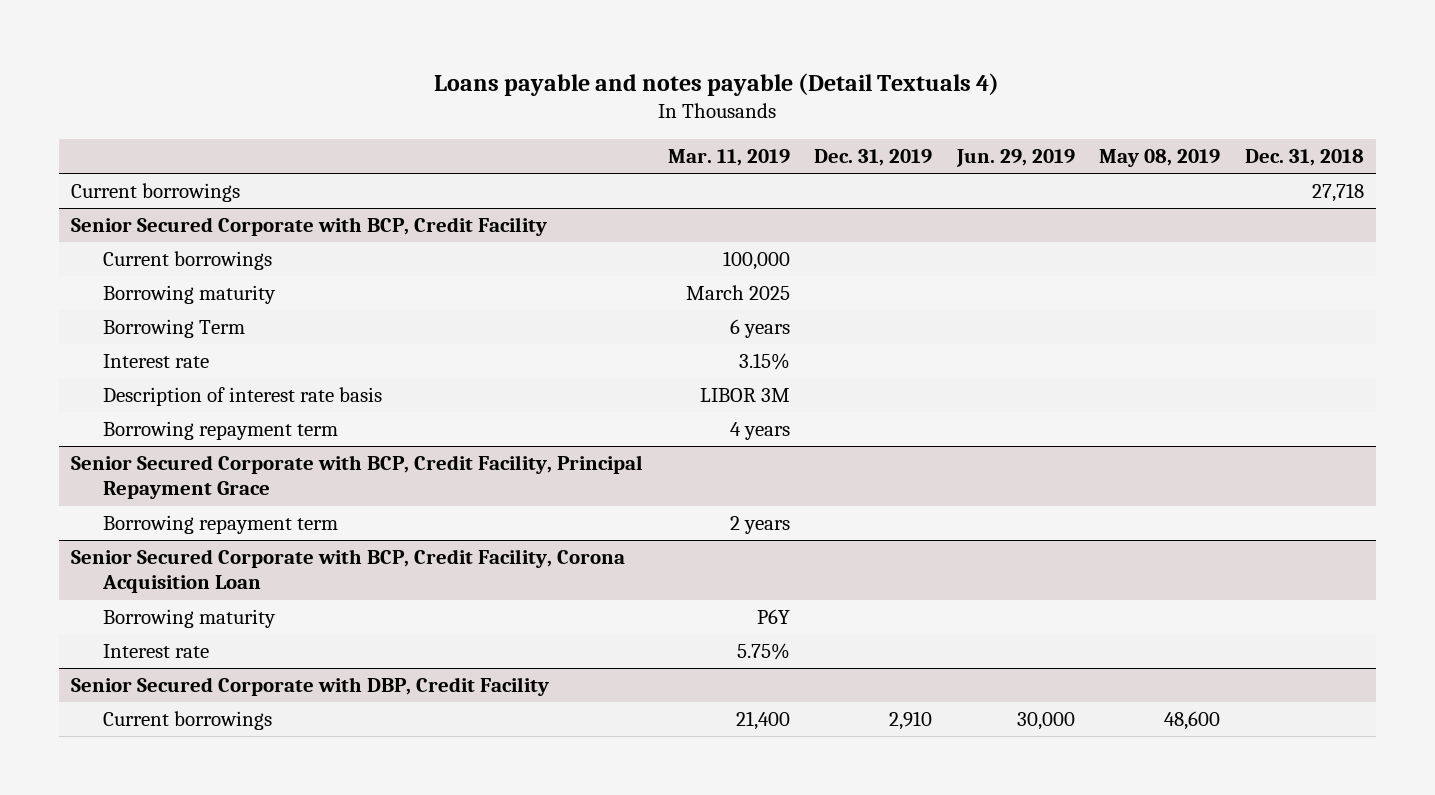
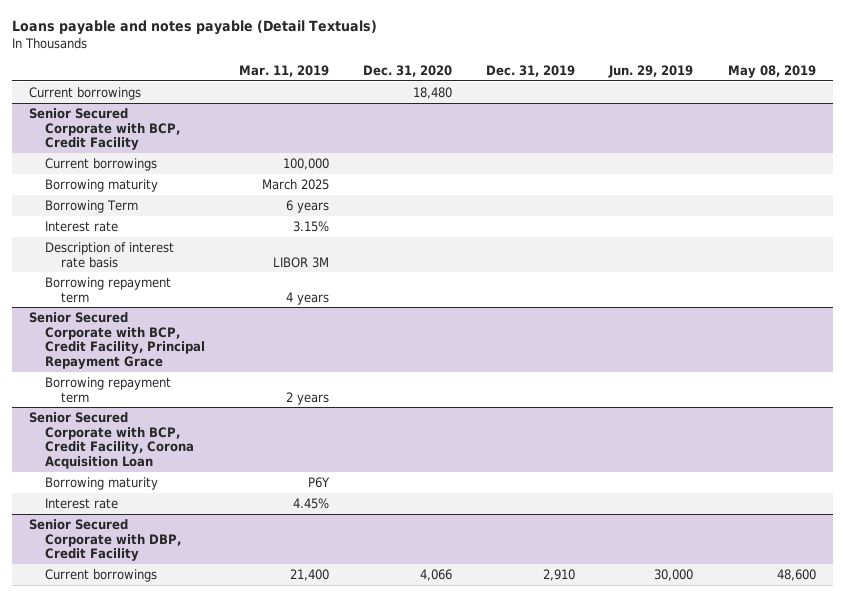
- Loans payable and notes payable (Detail Textuals 4)
+ Loans payable and notes payable (Detail Textuals)
- | Mar. 11, 2019 | Dec. 31, 2019 | Jun. 29, 2019 | May 08, 2019 | Dec. 31, 2018
+ | Mar. 11, 2019 | Dec. 31, 2020 | Dec. 31, 2019 | Jun. 29, 2019 | May 08, 2019
@ Senior Secured Corporate with BCP, Credit Facility, Corona Acquisition Loan
- Interest rate | 5.75% | | | |
+ Interest rate | 4.45% | | | |

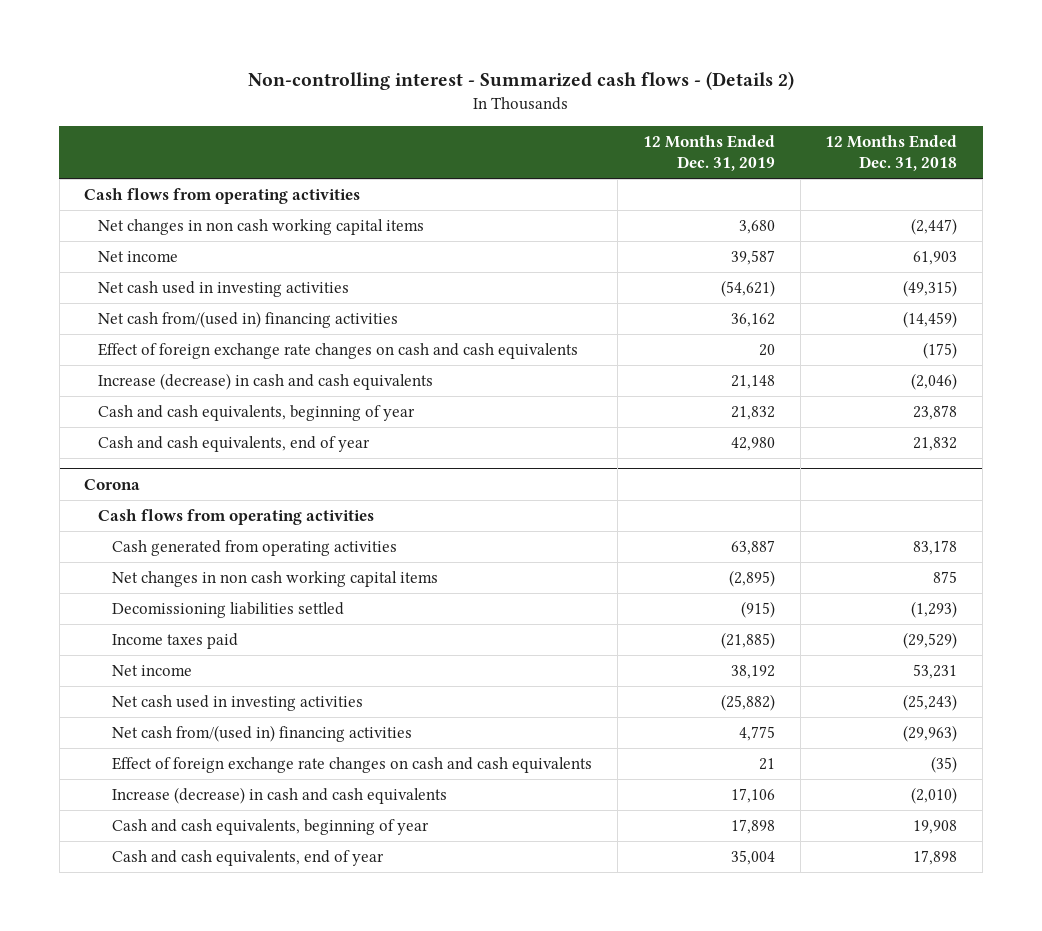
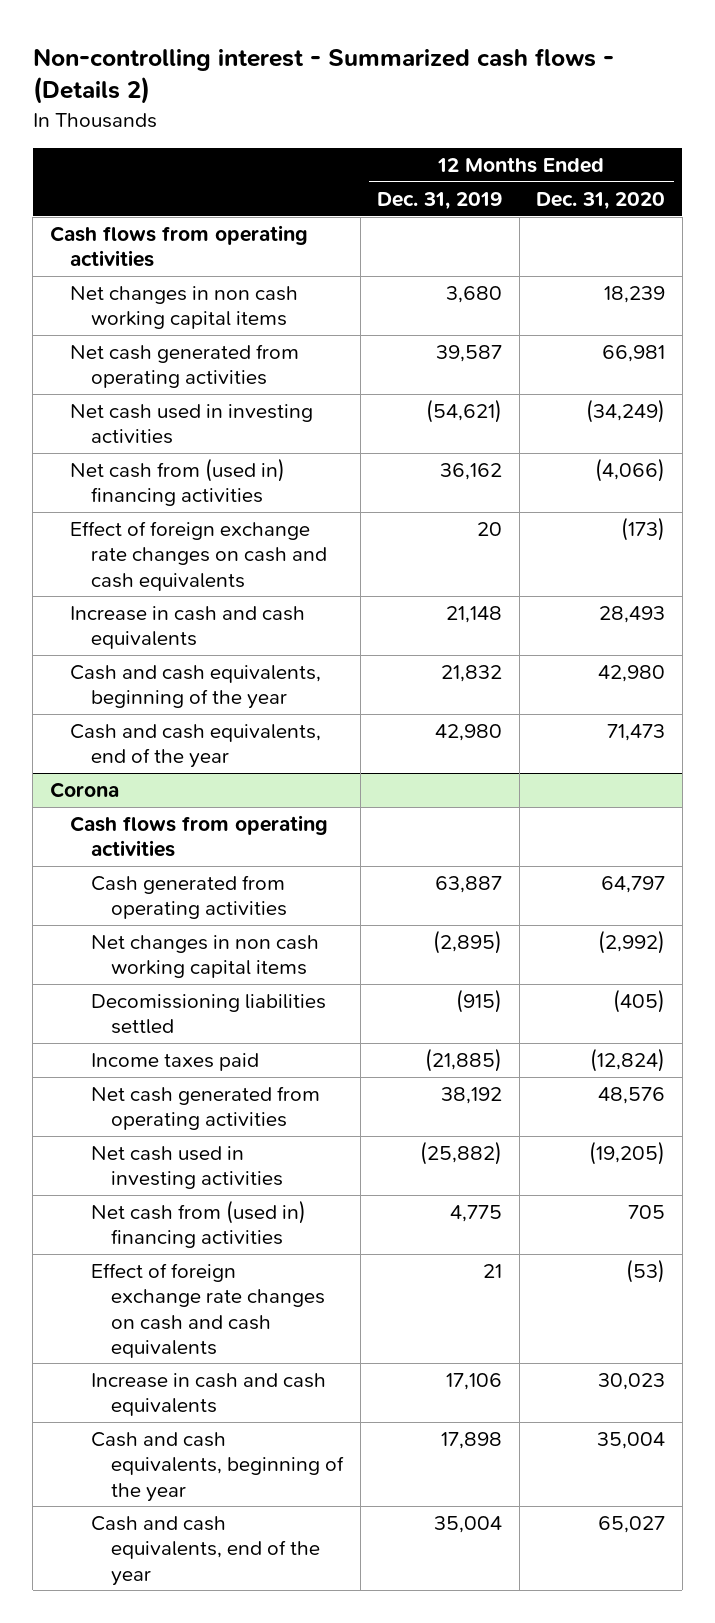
- | 12 Months Ended Dec. 31, 2019 | 12 Months Ended Dec. 31, 2018
+ | 12 Months Ended Dec. 31, 2019 | 12 Months Ended Dec. 31, 2020
- Net income | 39,587 | 61,903
+ Net cash generated from operating activities | 39,587 | 66,981
- Net cash from/(used in) financing activities | 36,162 | (14,459)
+ Net cash from (used in) financing activities | 36,162 | (4,066)
- Increase (decrease) in cash and cash equivalents | 21,148 | (2,046)
- Cash and cash equivalents, beginning of year | 21,832 | 23,878
- Cash and cash equivalents, end of year | 42,980 | 21,832
+ Increase in cash and cash equivalents | 21,148 | 28,493
+ Cash and cash equivalents, beginning of the year | 21,832 | 42,980
+ Cash and cash equivalents, end of the year | 42,980 | 71,473
@ Corona
- Net income | 38,192 | 53,231
+ Net cash generated from operating activities | 38,192 | 48,576
- Net cash from/(used in) financing activities | 4,775 | (29,963)
+ Net cash from (used in) financing activities | 4,775 | 705
- Increase (decrease) in cash and cash equivalents | 17,106 | (2,010)
- Cash and cash equivalents, beginning of year | 17,898 | 19,908
- Cash and cash equivalents, end of year | 35,004 | 17,898
+ Increase in cash and cash equivalents | 17,106 | 30,023
+ Cash and cash equivalents, beginning of the year | 17,898 | 35,004
+ Cash and cash equivalents, end of the year | 35,004 | 65,027

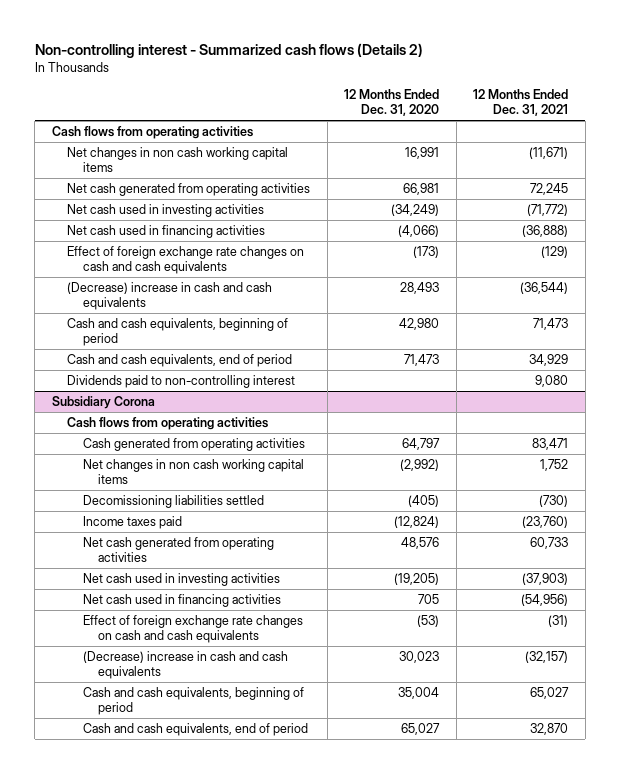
- Non-controlling interest - Summarized cash flows - (Details 2)
+ Non-controlling interest - Summarized cash flows (Details 2)
- | 12 Months Ended Dec. 31, 2019 | 12 Months Ended Dec. 31, 2020
+ | 12 Months Ended Dec. 31, 2020 | 12 Months Ended Dec. 31, 2021
- Net changes in non cash working capital items | 3,680 | 18,239
+ Net changes in non cash working capital items | 16,991 | (11,671)
- Net cash from (used in) financing activities | 36,162 | (4,066)
+ Net cash used in financing activities | (4,066) | (36,888)
- Increase in cash and cash equivalents | 21,148 | 28,493
- Cash and cash equivalents, beginning of the year | 21,832 | 42,980
- Cash and cash equivalents, end of the year | 42,980 | 71,473
- Corona
+ (Decrease) increase in cash and cash equivalents | 28,493 | (36,544)
+ Cash and cash equivalents, beginning of period | 42,980 | 71,473
+ Cash and cash equivalents, end of period | 71,473 | 34,929
+ Dividends paid to non-controlling interest | | 9,080
+ Subsidiary Corona
- Net cash from (used in) financing activities | 4,775 | 705
+ Net cash used in financing activities | 705 | (54,956)
- Increase in cash and cash equivalents | 17,106 | 30,023
- Cash and cash equivalents, beginning of the year | 17,898 | 35,004
- Cash and cash equivalents, end of the year | 35,004 | 65,027
+ (Decrease) increase in cash and cash equivalents | 30,023 | (32,157)
+ Cash and cash equivalents, beginning of period | 35,004 | 65,027
+ Cash and cash equivalents, end of period | 65,027 | 32,870

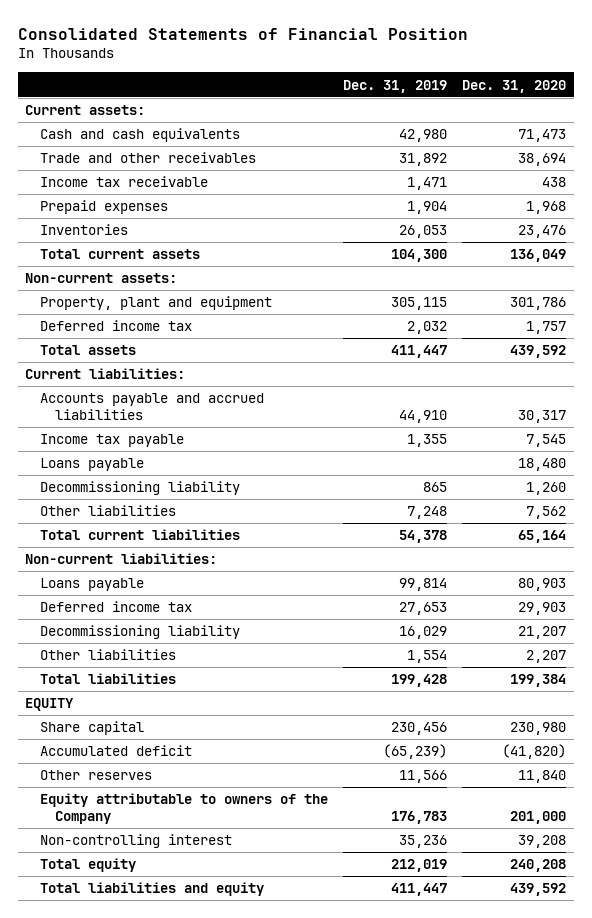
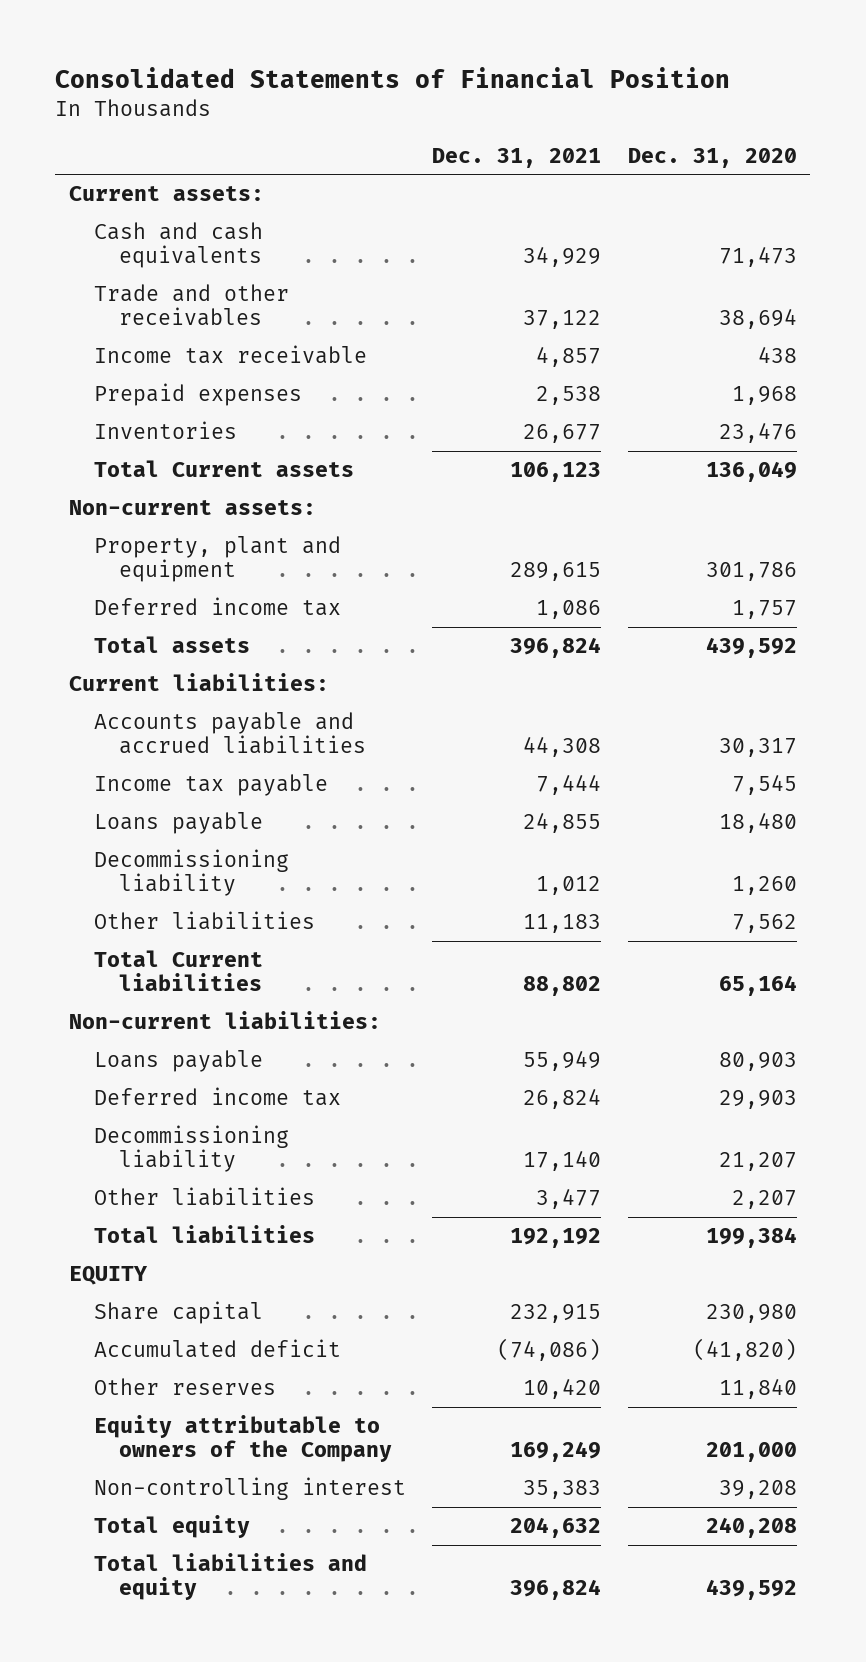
- | Dec. 31, 2019 | Dec. 31, 2020
+ | Dec. 31, 2021 | Dec. 31, 2020
- Total current assets | 104,300 | 136,049
+ Total Current assets | 106,123 | 136,049
- Total current liabilities | 54,378 | 65,164
+ Total Current liabilities | 88,802 | 65,164

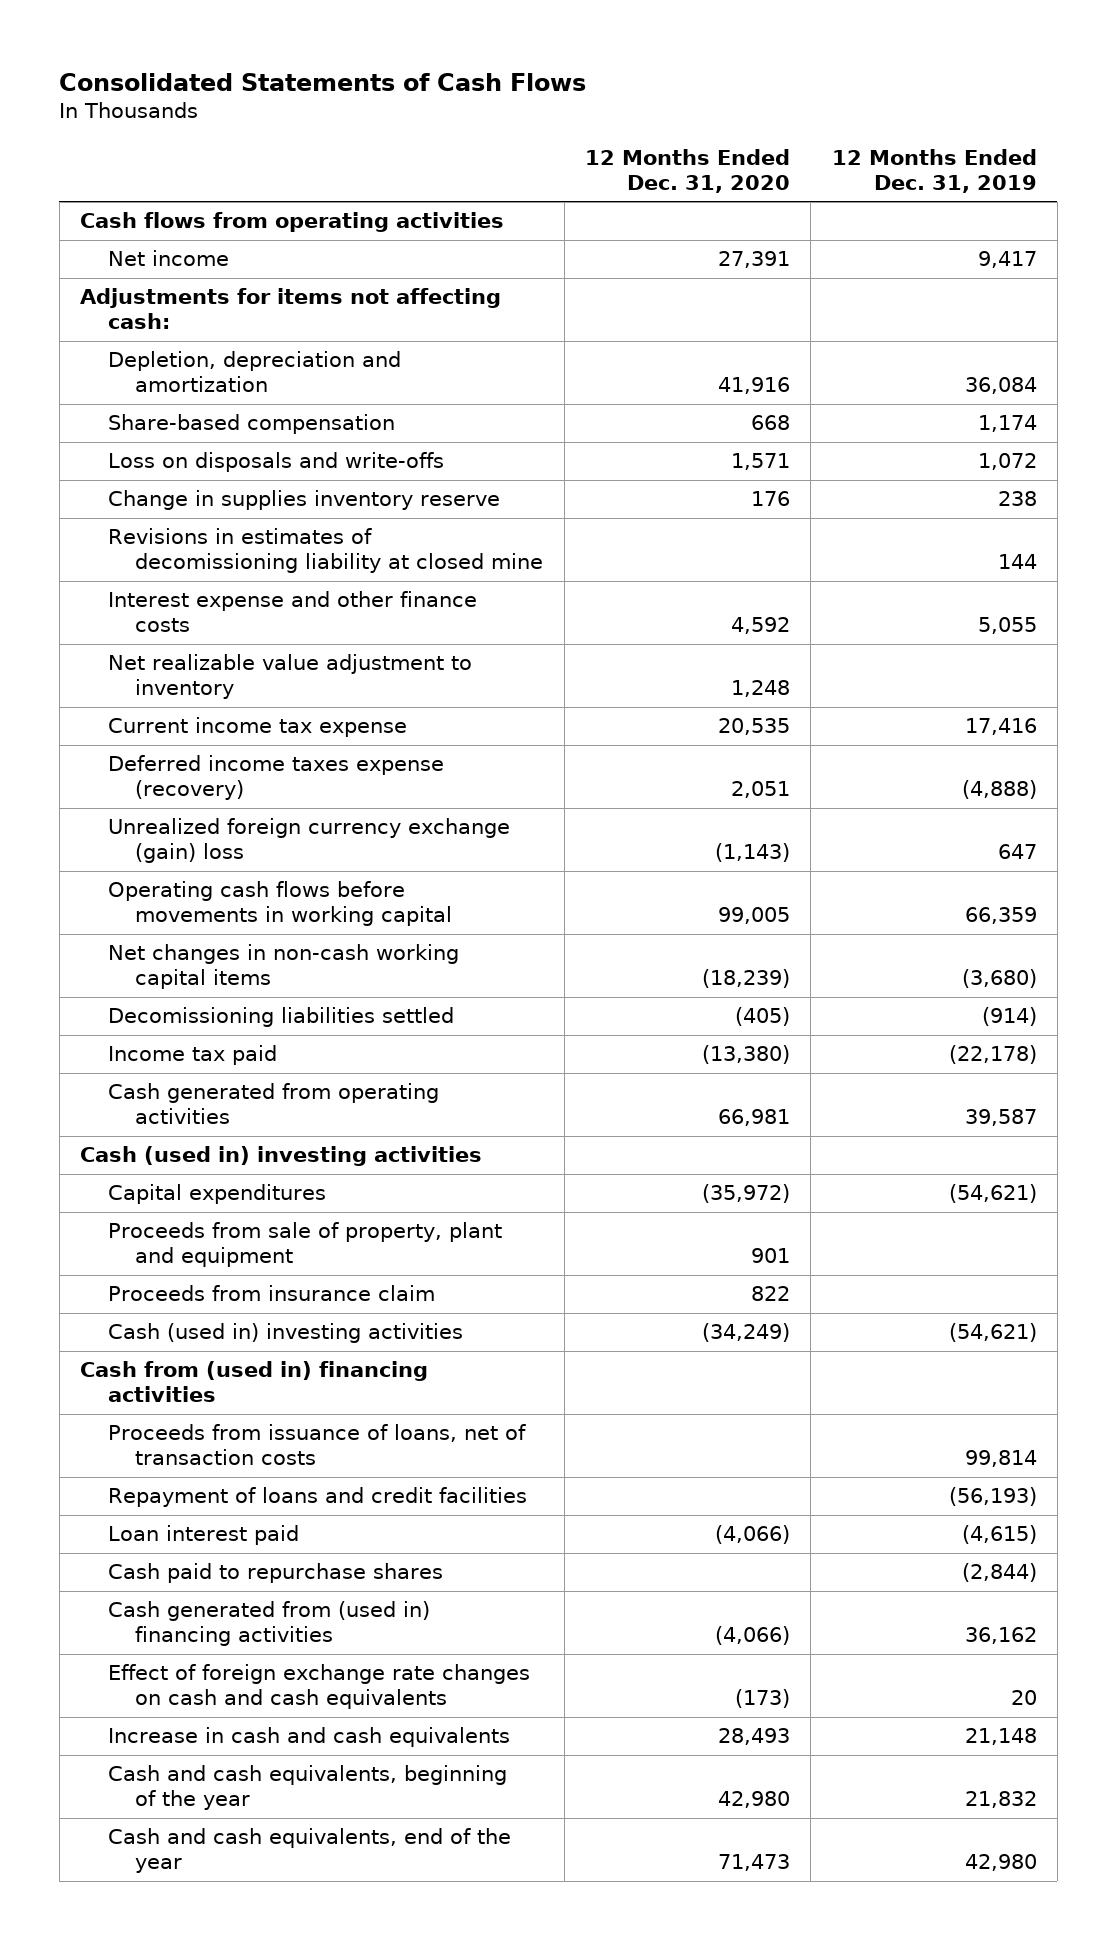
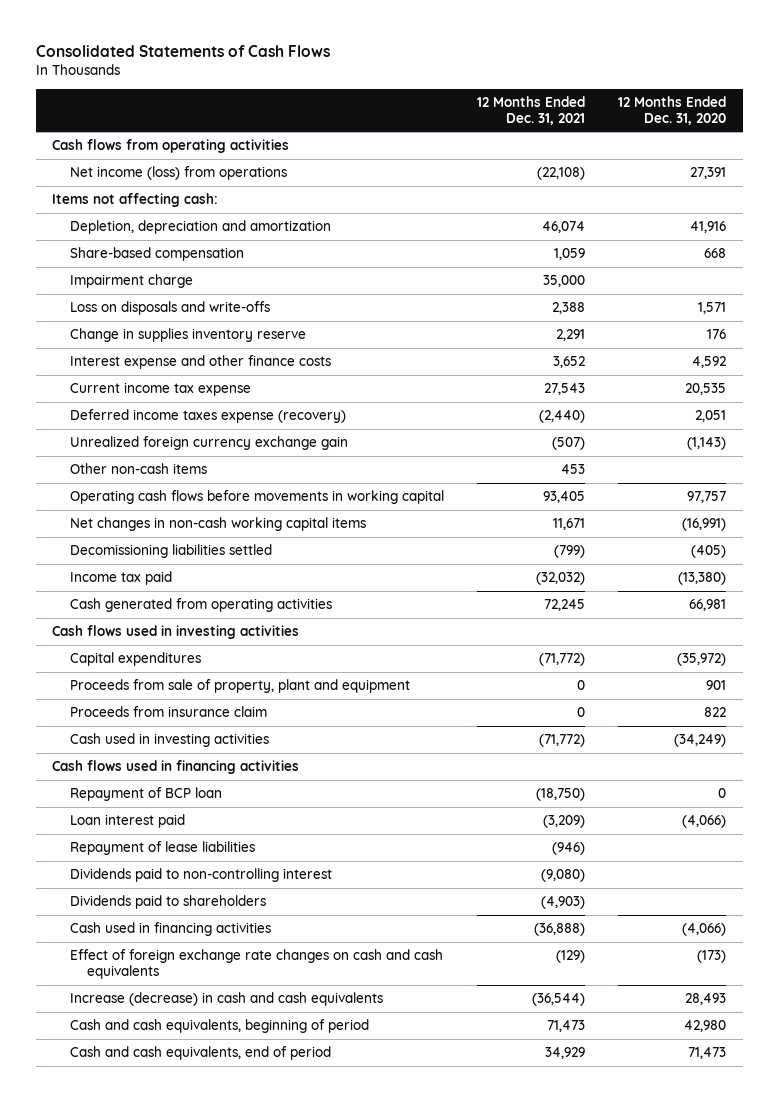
- | 12 Months Ended Dec. 31, 2020 | 12 Months Ended Dec. 31, 2019
+ | 12 Months Ended Dec. 31, 2021 | 12 Months Ended Dec. 31, 2020
- Net income | 27,391 | 9,417
- Adjustments for items not affecting cash:
+ Net income (loss) from operations | (22,108) | 27,391
+ Items not affecting cash:
+ Impairment charge | 35,000 |
- Revisions in estimates of decomissioning liability at closed mine | | 144
- Net realizable value adjustment to inventory | 1,248 |
- Unrealized foreign currency exchange (gain) loss | (1,143) | 647
- Operating cash flows before movements in working capital | 99,005 | 66,359
- Net changes in non-cash working capital items | (18,239) | (3,680)
+ Unrealized foreign currency exchange gain | (507) | (1,143)
+ Other non-cash items | 453 |
+ Operating cash flows before movements in working capital | 93,405 | 97,757
+ Net changes in non-cash working capital items | 11,671 | (16,991)
- Cash (used in) investing activities
+ Cash flows used in investing activities
- Cash (used in) investing activities | (34,249) | (54,621)
- Cash from (used in) financing activities
- Proceeds from issuance of loans, net of transaction costs | | 99,814
- Repayment of loans and credit facilities | | (56,193)
+ Cash used in investing activities | (71,772) | (34,249)
+ Cash flows used in financing activities
+ Repayment of BCP loan | (18,750) | 0
- Cash paid to repurchase shares | | (2,844)
- Cash generated from (used in) financing activities | (4,066) | 36,162
+ Repayment of lease liabilities | (946) |
+ Dividends paid to non-controlling interest | (9,080) |
+ Dividends paid to shareholders | (4,903) |
+ Cash used in financing activities | (36,888) | (4,066)
- Increase in cash and cash equivalents | 28,493 | 21,148
- Cash and cash equivalents, beginning of the year | 42,980 | 21,832
- Cash and cash equivalents, end of the year | 71,473 | 42,980
+ Increase (decrease) in cash and cash equivalents | (36,544) | 28,493
+ Cash and cash equivalents, beginning of period | 71,473 | 42,980
+ Cash and cash equivalents, end of period | 34,929 | 71,473

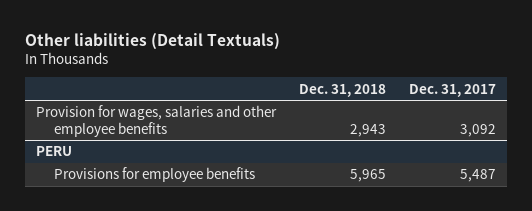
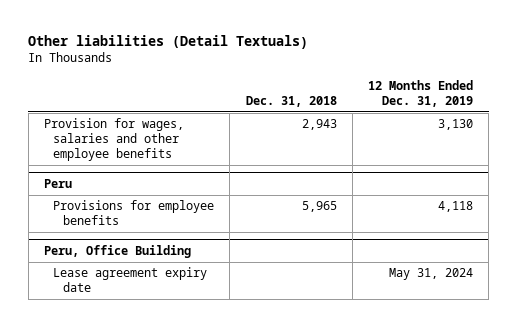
- | Dec. 31, 2018 | Dec. 31, 2017
+ | Dec. 31, 2018 | 12 Months Ended Dec. 31, 2019
- PERU
+ Peru
+ Peru, Office Building
+ Lease agreement expiry date | | May 31, 2024

